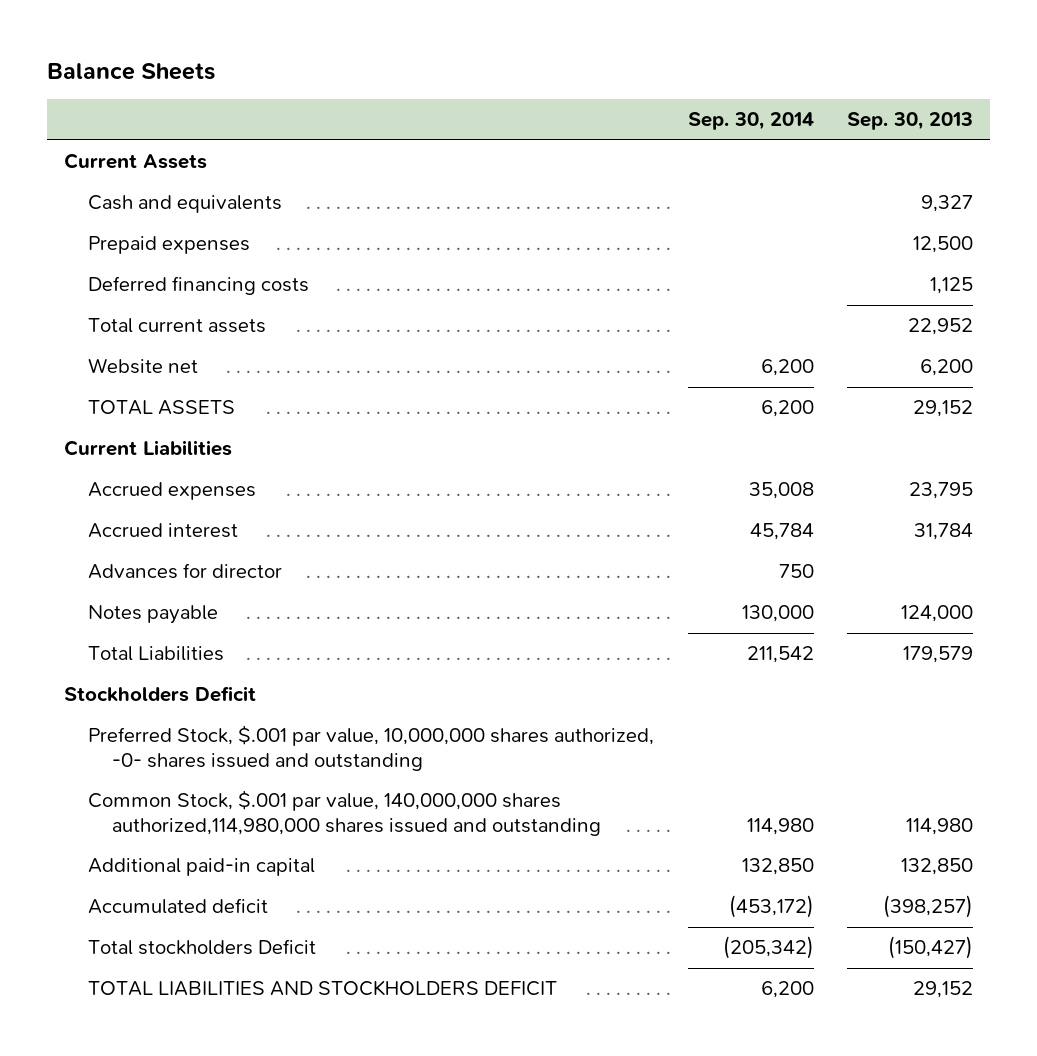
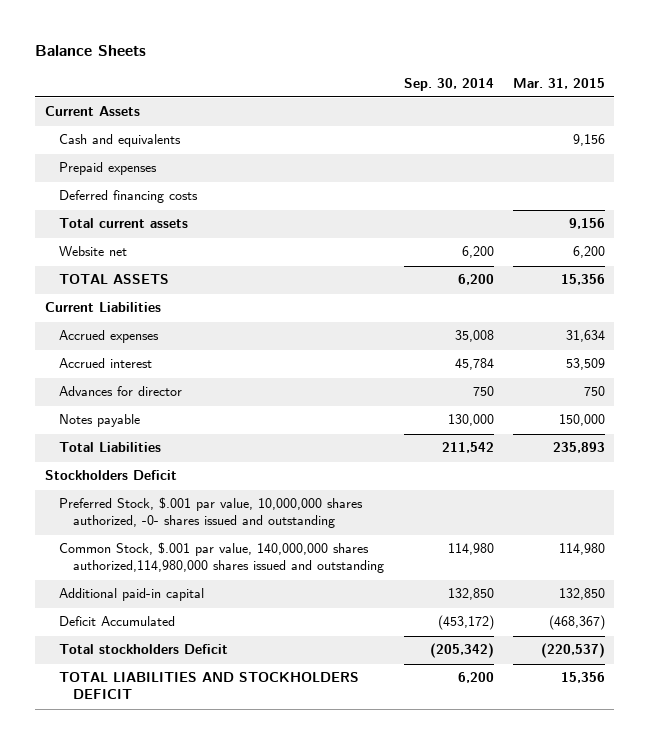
- | Sep. 30, 2014 | Sep. 30, 2013
+ | Sep. 30, 2014 | Mar. 31, 2015
- Accumulated deficit | (453,172) | (398,257)
+ Deficit Accumulated | (453,172) | (468,367)

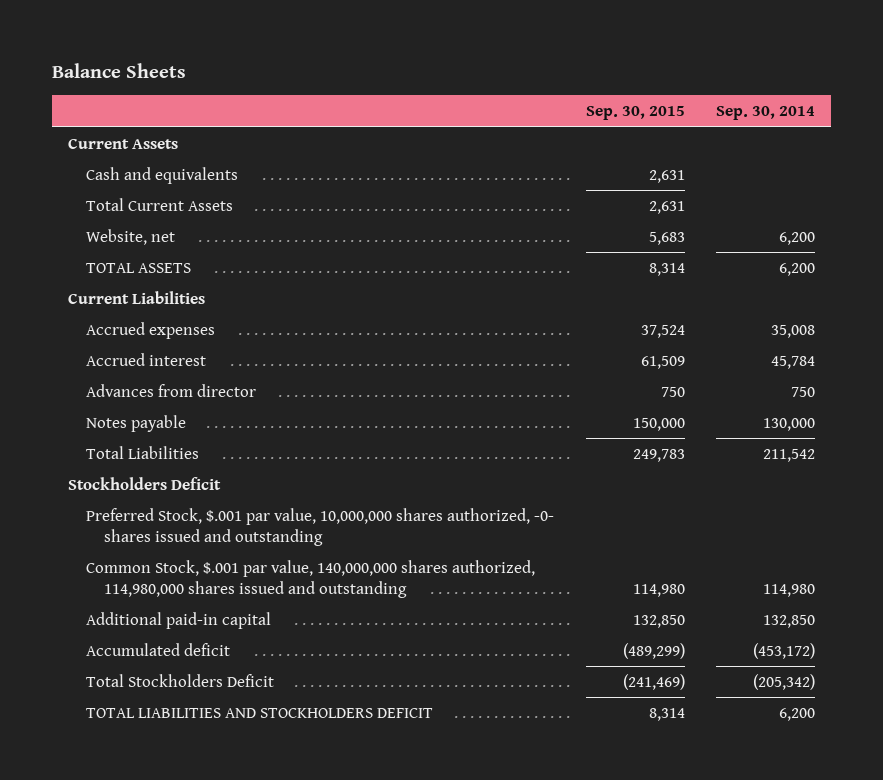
- | Sep. 30, 2014 | Mar. 31, 2015
+ | Sep. 30, 2015 | Sep. 30, 2014
- Prepaid expenses
- Deferred financing costs
- Total current assets | | 9,156
- Website net | 6,200 | 6,200
+ Total Current Assets | 2,631 |
+ Website, net | 5,683 | 6,200
- Advances for director | 750 | 750
+ Advances from director | 750 | 750
- Common Stock, $.001 par value, 140,000,000 shares authorized,114,980,000 shares issued and outstanding | 114,980 | 114,980
+ Common Stock, $.001 par value, 140,000,000 shares authorized, 114,980,000 shares issued and outstanding | 114,980 | 114,980
- Deficit Accumulated | (453,172) | (468,367)
- Total stockholders Deficit | (205,342) | (220,537)
+ Accumulated deficit | (489,299) | (453,172)
+ Total Stockholders Deficit | (241,469) | (205,342)

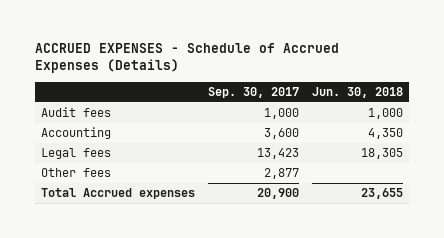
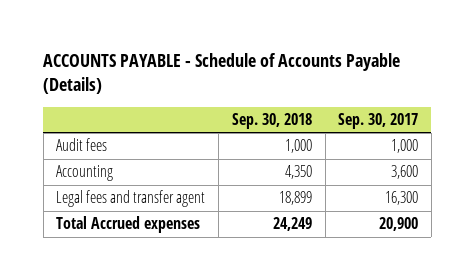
- ACCRUED EXPENSES - Schedule of Accrued Expenses (Details)
+ ACCOUNTS PAYABLE - Schedule of Accounts Payable (Details)
- | Sep. 30, 2017 | Jun. 30, 2018
+ | Sep. 30, 2018 | Sep. 30, 2017
- Legal fees | 13,423 | 18,305
- Other fees | 2,877 |
+ Legal fees and transfer agent | 18,899 | 16,300

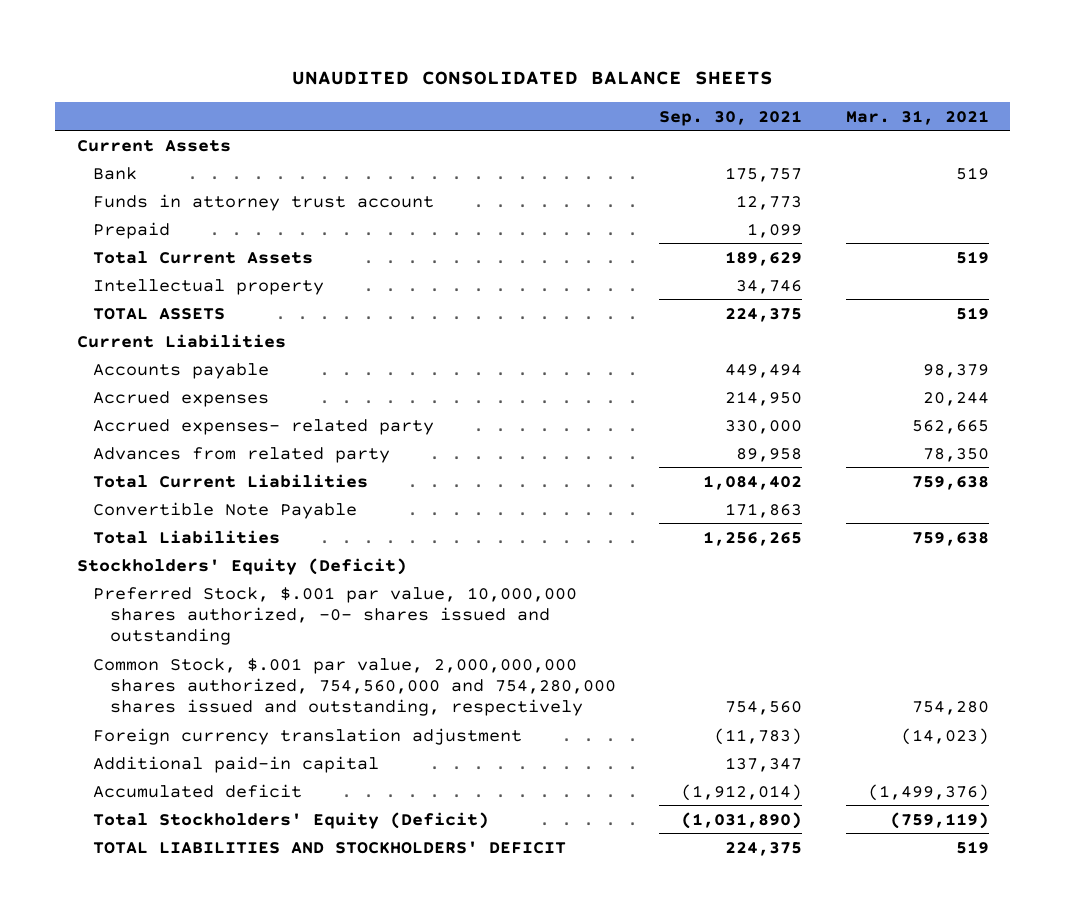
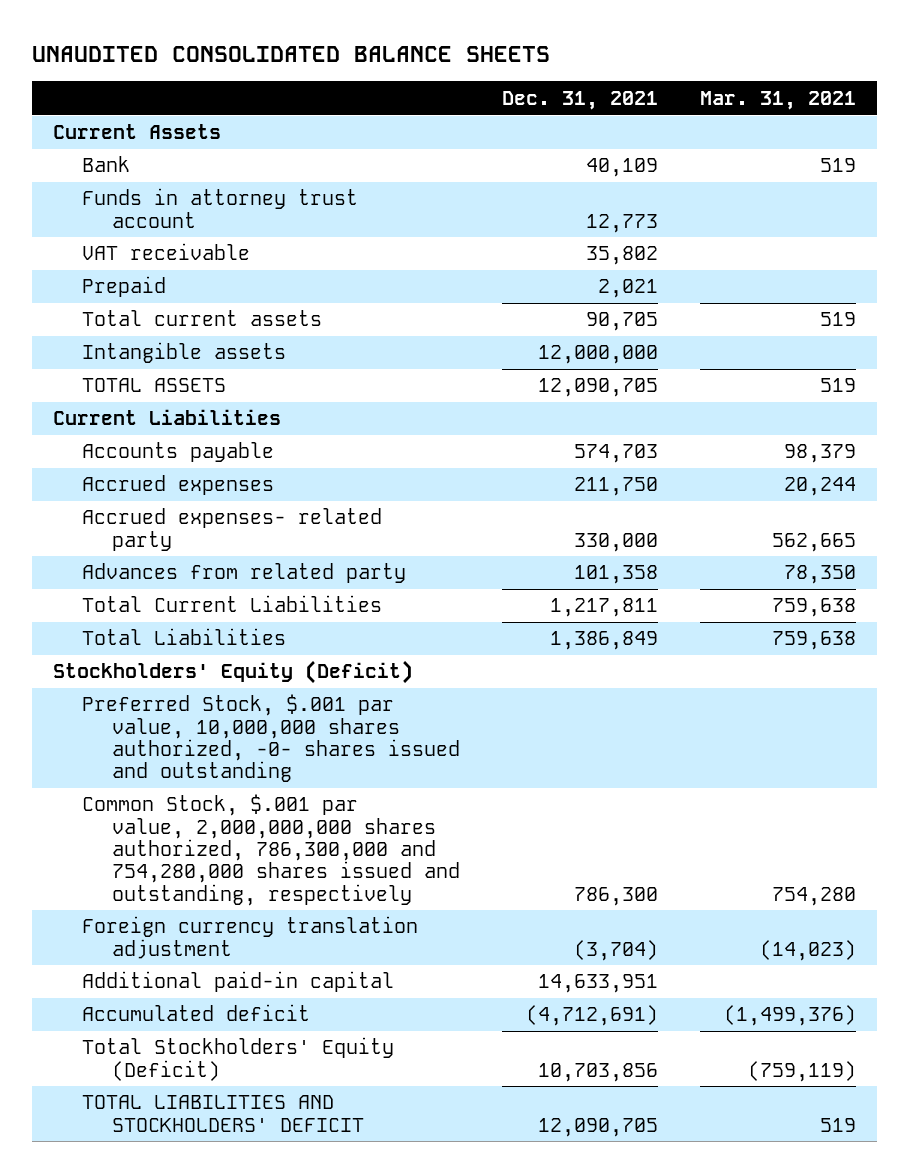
- | Sep. 30, 2021 | Mar. 31, 2021
+ | Dec. 31, 2021 | Mar. 31, 2021
+ VAT receivable | 35,802 |
- Total Current Assets | 189,629 | 519
- Intellectual property | 34,746 |
+ Total current assets | 90,705 | 519
+ Intangible assets | 12,000,000 |
- Convertible Note Payable | 171,863 |
- Common Stock, $.001 par value, 2,000,000,000 shares authorized, 754,560,000 and 754,280,000 shares issued and outstanding, respectively | 754,560 | 754,280
+ Common Stock, $.001 par value, 2,000,000,000 shares authorized, 786,300,000 and 754,280,000 shares issued and outstanding, respectively | 786,300 | 754,280

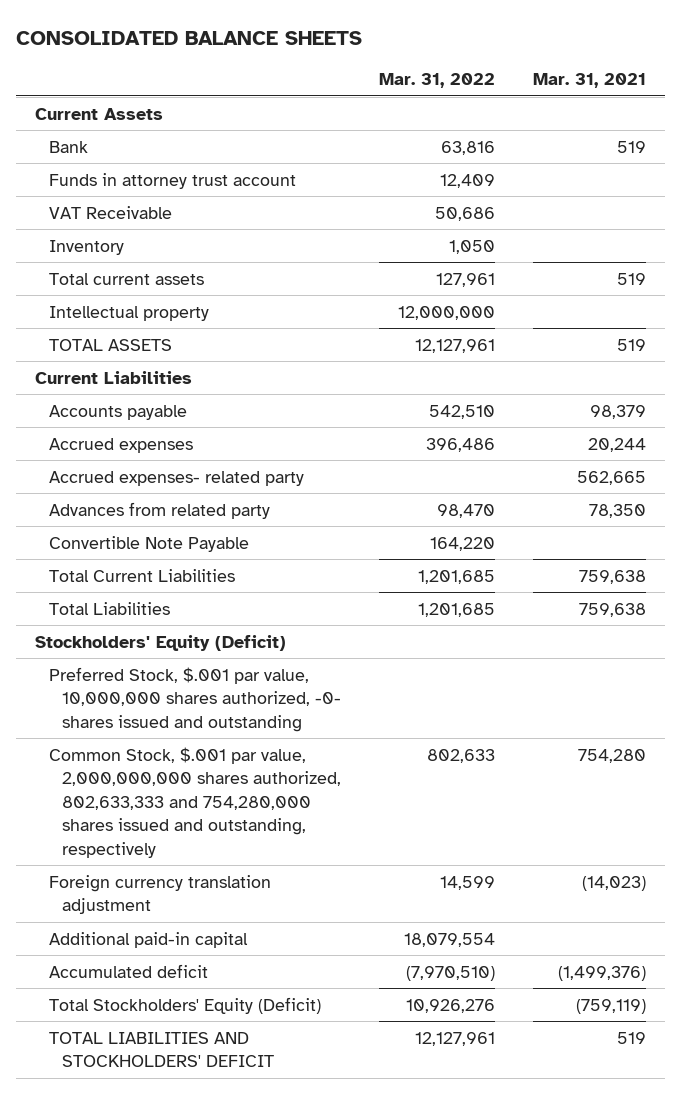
- UNAUDITED CONSOLIDATED BALANCE SHEETS
+ CONSOLIDATED BALANCE SHEETS
- | Dec. 31, 2021 | Mar. 31, 2021
+ | Mar. 31, 2022 | Mar. 31, 2021
- VAT receivable | 35,802 |
- Prepaid | 2,021 |
+ VAT Receivable | 50,686 |
+ Inventory | 1,050 |
- Intangible assets | 12,000,000 |
+ Intellectual property | 12,000,000 |
+ Convertible Note Payable | 164,220 |
- Common Stock, $.001 par value, 2,000,000,000 shares authorized, 786,300,000 and 754,280,000 shares issued and outstanding, respectively | 786,300 | 754,280
+ Common Stock, $.001 par value, 2,000,000,000 shares authorized, 802,633,333 and 754,280,000 shares issued and outstanding, respectively | 802,633 | 754,280

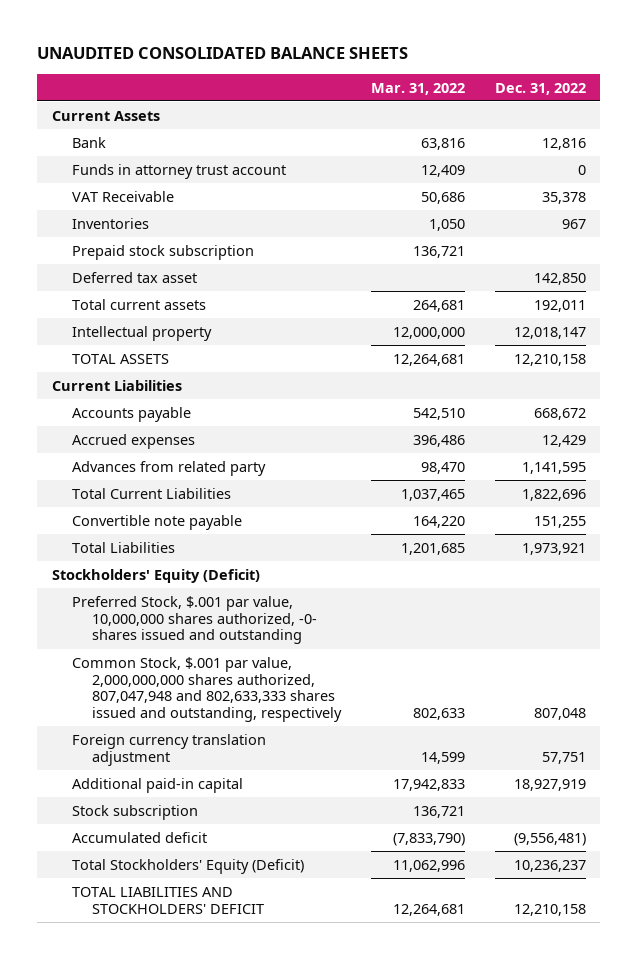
- CONSOLIDATED BALANCE SHEETS
+ UNAUDITED CONSOLIDATED BALANCE SHEETS
- | Mar. 31, 2022 | Mar. 31, 2021
+ | Mar. 31, 2022 | Dec. 31, 2022
- Inventory | 1,050 |
- Total current assets | 127,961 | 519
+ Inventories | 1,050 | 967
+ Prepaid stock subscription | 136,721 |
+ Deferred tax asset | | 142,850
+ Total current assets | 264,681 | 192,011
- TOTAL ASSETS | 12,127,961 | 519
+ TOTAL ASSETS | 12,264,681 | 12,210,158
- Accrued expenses- related party | | 562,665
- Convertible Note Payable | 164,220 |
- Total Current Liabilities | 1,201,685 | 759,638
+ Total Current Liabilities | 1,037,465 | 1,822,696
+ Convertible note payable | 164,220 | 151,255
- Common Stock, $.001 par value, 2,000,000,000 shares authorized, 802,633,333 and 754,280,000 shares issued and outstanding, respectively | 802,633 | 754,280
+ Common Stock, $.001 par value, 2,000,000,000 shares authorized, 807,047,948 and 802,633,333 shares issued and outstanding, respectively | 802,633 | 807,048
- Additional paid-in capital | 18,079,554 |
- Accumulated deficit | (7,970,510) | (1,499,376)
- Total Stockholders' Equity (Deficit) | 10,926,276 | (759,119)
- TOTAL LIABILITIES AND STOCKHOLDERS' DEFICIT | 12,127,961 | 519
+ Additional paid-in capital | 17,942,833 | 18,927,919
+ Stock subscription | 136,721 |
+ Accumulated deficit | (7,833,790) | (9,556,481)
+ Total Stockholders' Equity (Deficit) | 11,062,996 | 10,236,237
+ TOTAL LIABILITIES AND STOCKHOLDERS' DEFICIT | 12,264,681 | 12,210,158

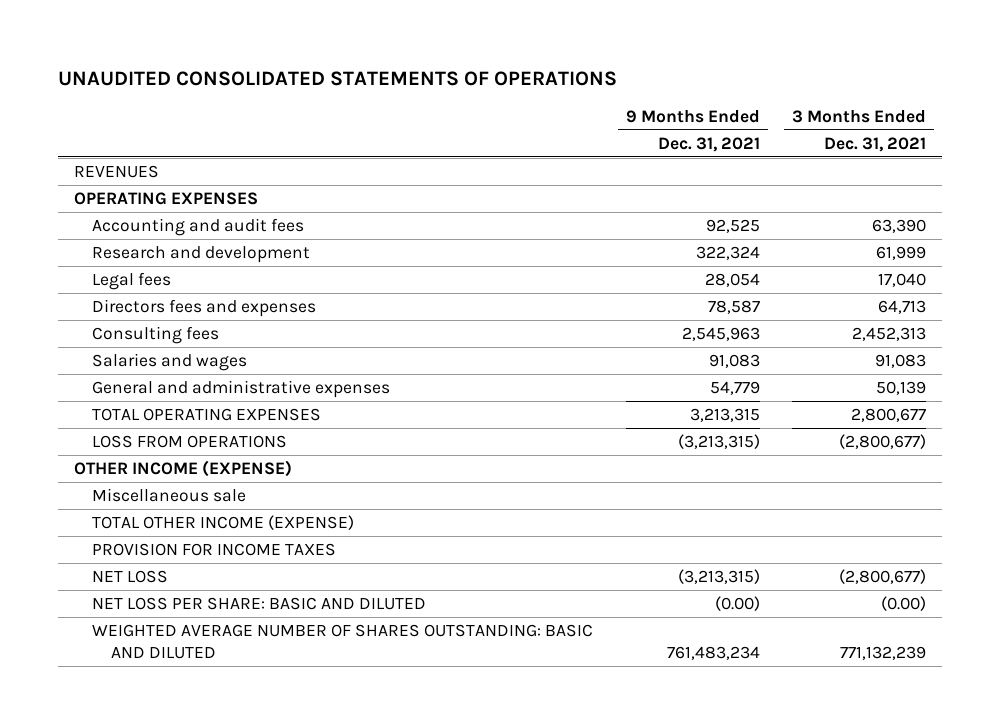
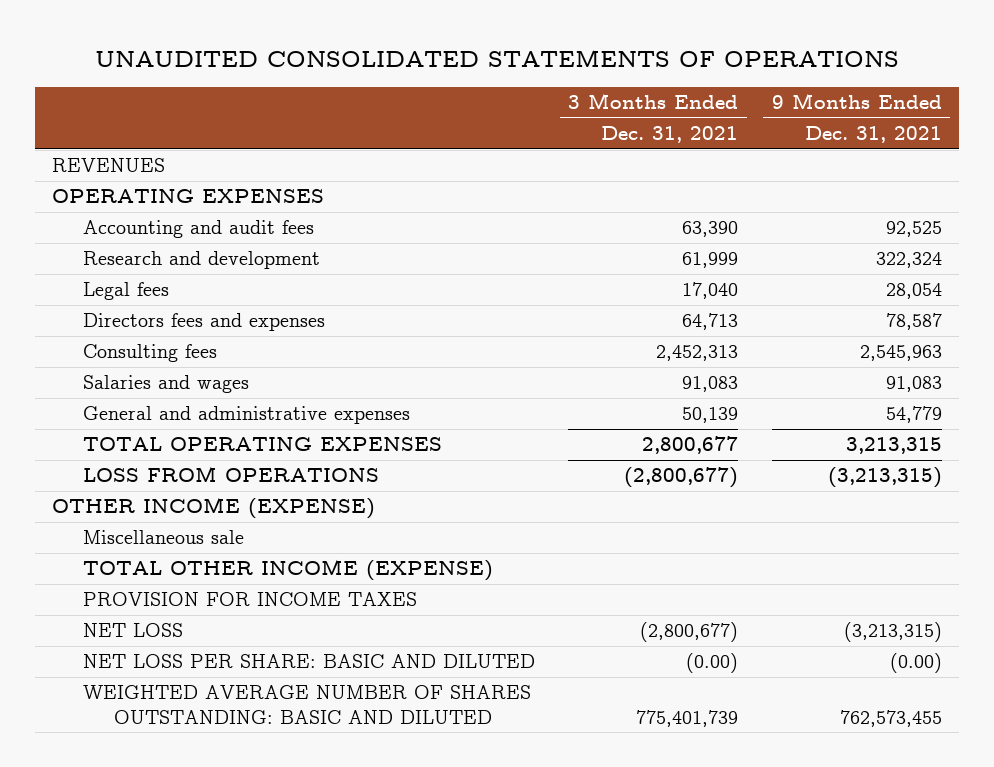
- | 9 Months Ended Dec. 31, 2021 | 3 Months Ended Dec. 31, 2021
+ | 3 Months Ended Dec. 31, 2021 | 9 Months Ended Dec. 31, 2021
- WEIGHTED AVERAGE NUMBER OF SHARES OUTSTANDING: BASIC AND DILUTED | 761,483,234 | 771,132,239
+ WEIGHTED AVERAGE NUMBER OF SHARES OUTSTANDING: BASIC AND DILUTED | 775,401,739 | 762,573,455

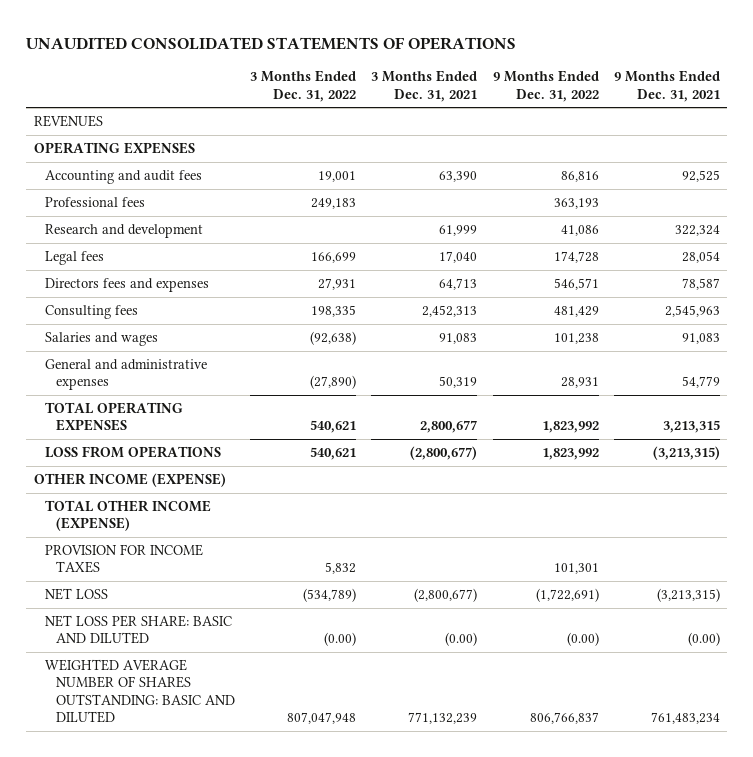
- | 3 Months Ended Dec. 31, 2021 | 9 Months Ended Dec. 31, 2021
+ | 3 Months Ended Dec. 31, 2022 | 3 Months Ended Dec. 31, 2021 | 9 Months Ended Dec. 31, 2022 | 9 Months Ended Dec. 31, 2021
+ Professional fees | 249,183 | | 363,193 |
- General and administrative expenses | 50,139 | 54,779
+ General and administrative expenses | (27,890) | 50,319 | 28,931 | 54,779
- Miscellaneous sale
- WEIGHTED AVERAGE NUMBER OF SHARES OUTSTANDING: BASIC AND DILUTED | 775,401,739 | 762,573,455
+ WEIGHTED AVERAGE NUMBER OF SHARES OUTSTANDING: BASIC AND DILUTED | 807,047,948 | 771,132,239 | 806,766,837 | 761,483,234

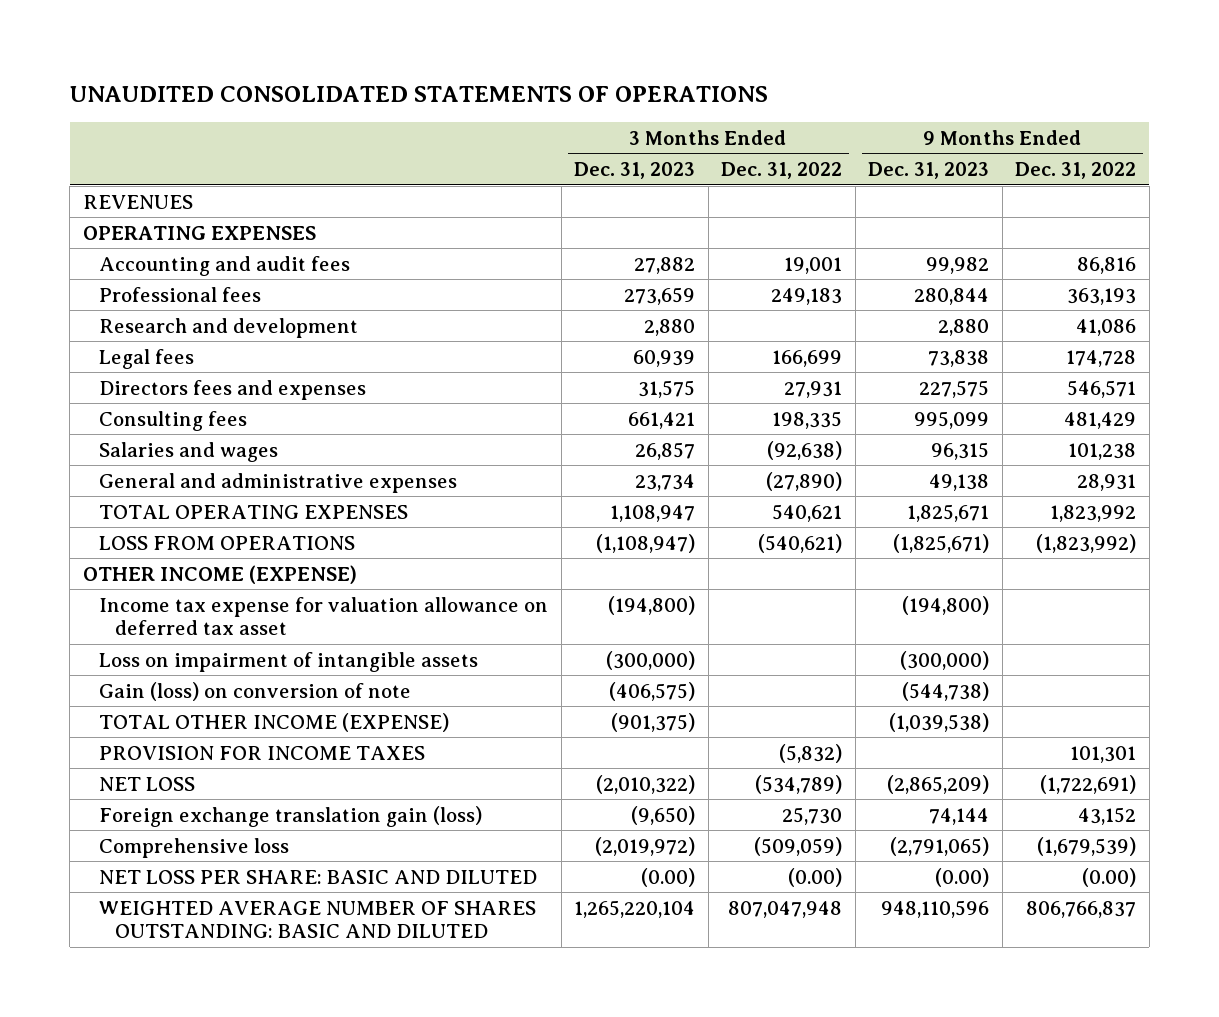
- | 3 Months Ended Dec. 31, 2022 | 3 Months Ended Dec. 31, 2021 | 9 Months Ended Dec. 31, 2022 | 9 Months Ended Dec. 31, 2021
+ | 3 Months Ended Dec. 31, 2023 | 3 Months Ended Dec. 31, 2022 | 9 Months Ended Dec. 31, 2023 | 9 Months Ended Dec. 31, 2022
- LOSS FROM OPERATIONS | 540,621 | (2,800,677) | 1,823,992 | (3,213,315)
+ LOSS FROM OPERATIONS | (1,108,947) | (540,621) | (1,825,671) | (1,823,992)
+ Income tax expense for valuation allowance on deferred tax asset | (194,800) | | (194,800) |
+ Loss on impairment of intangible assets | (300,000) | | (300,000) |
+ Gain (loss) on conversion of note | (406,575) | | (544,738) |
- PROVISION FOR INCOME TAXES | 5,832 | | 101,301 |
+ PROVISION FOR INCOME TAXES | | (5,832) | | 101,301
+ Foreign exchange translation gain (loss) | (9,650) | 25,730 | 74,144 | 43,152
+ Comprehensive loss | (2,019,972) | (509,059) | (2,791,065) | (1,679,539)

